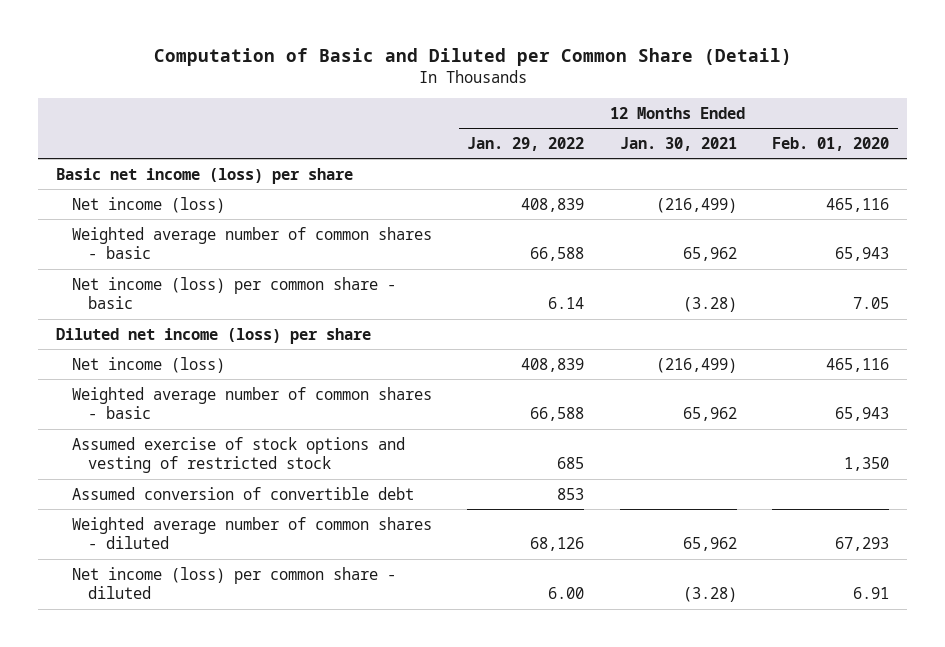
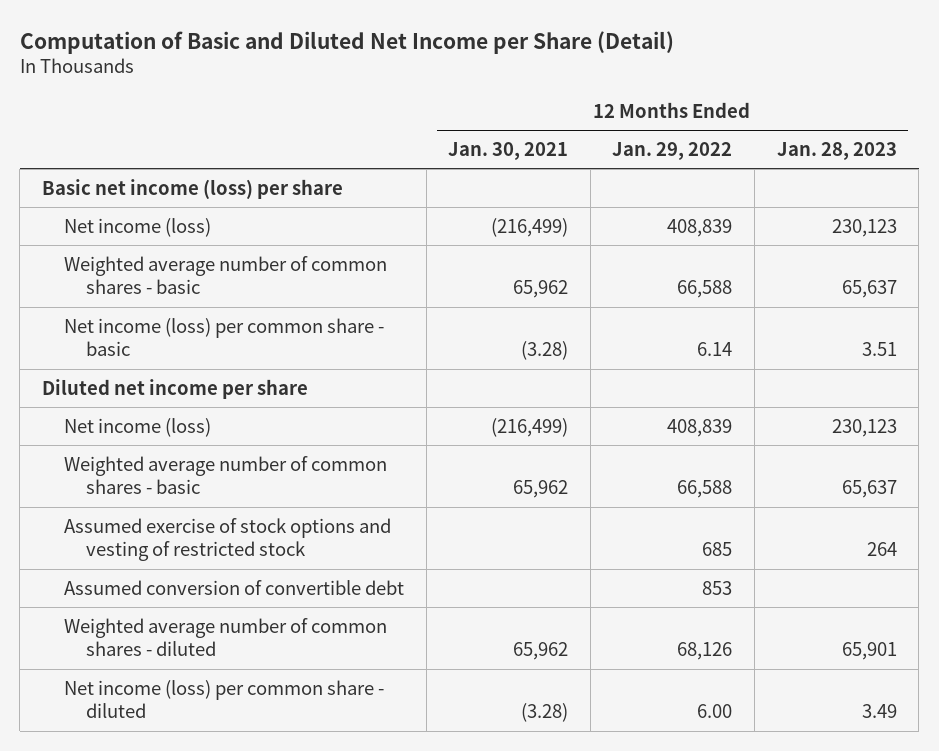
- Computation of Basic and Diluted per Common Share (Detail)
+ Computation of Basic and Diluted Net Income per Share (Detail)
- | 12 Months Ended Jan. 29, 2022 | 12 Months Ended Jan. 30, 2021 | 12 Months Ended Feb. 01, 2020
+ | 12 Months Ended Jan. 30, 2021 | 12 Months Ended Jan. 29, 2022 | 12 Months Ended Jan. 28, 2023
- Diluted net income (loss) per share
+ Diluted net income per share

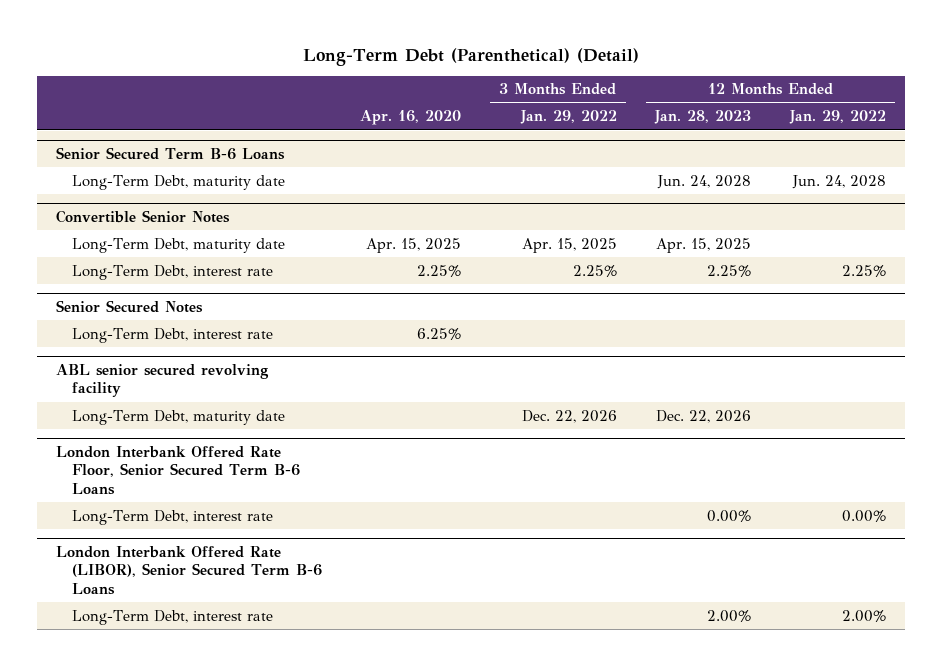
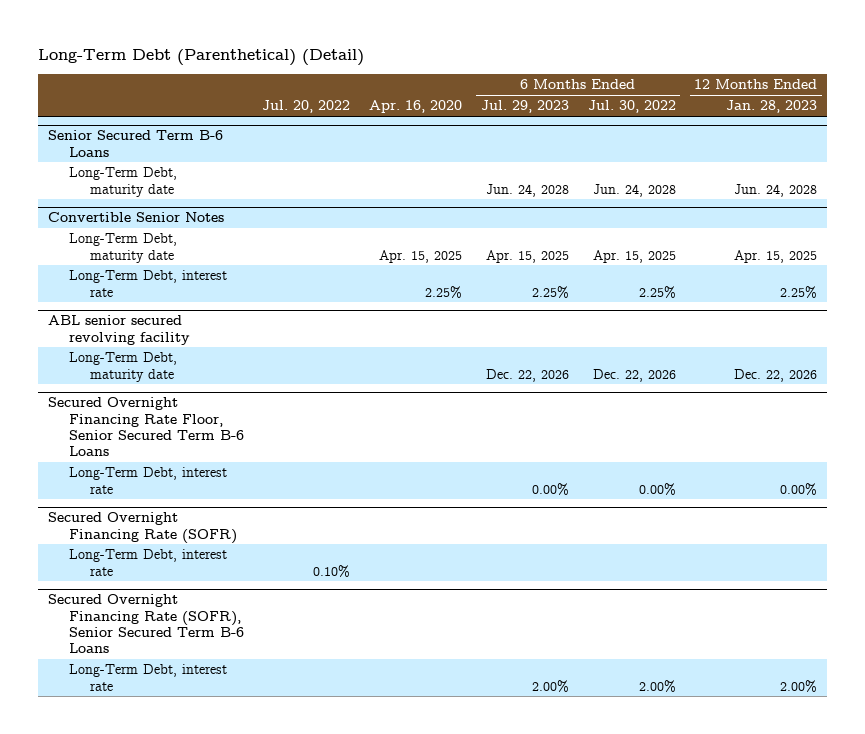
- | Apr. 16, 2020 | 3 Months Ended Jan. 29, 2022 | 12 Months Ended Jan. 28, 2023 | 12 Months Ended Jan. 29, 2022
+ | Jul. 20, 2022 | Apr. 16, 2020 | 6 Months Ended Jul. 29, 2023 | 6 Months Ended Jul. 30, 2022 | 12 Months Ended Jan. 28, 2023
- Senior Secured Notes
- Long-Term Debt, interest rate | 6.25% | | |
- London Interbank Offered Rate Floor, Senior Secured Term B-6 Loans
+ Secured Overnight Financing Rate Floor, Senior Secured Term B-6 Loans
- London Interbank Offered Rate (LIBOR), Senior Secured Term B-6 Loans
+ Secured Overnight Financing Rate (SOFR)
+ Long-Term Debt, interest rate | 0.10% | | | |
+ Secured Overnight Financing Rate (SOFR), Senior Secured Term B-6 Loans

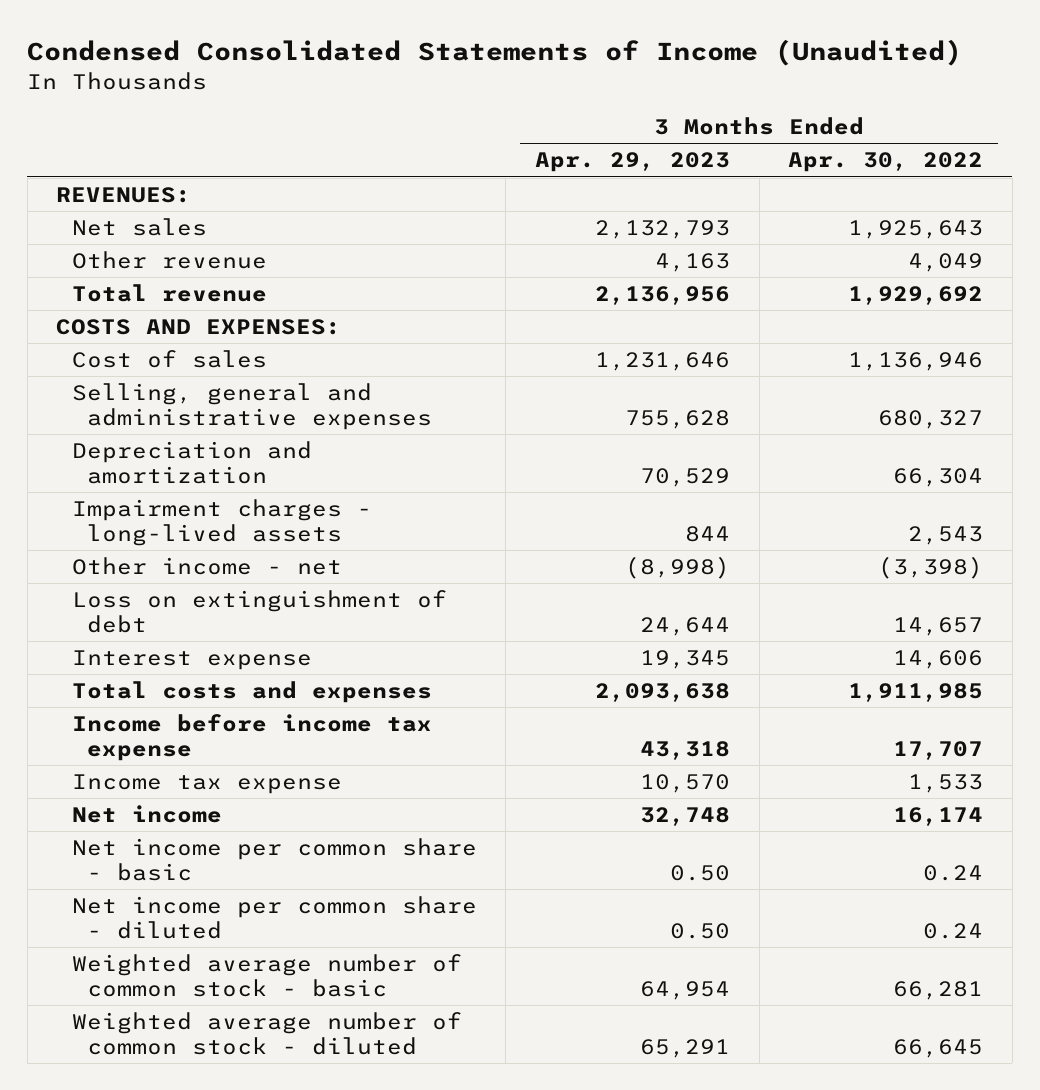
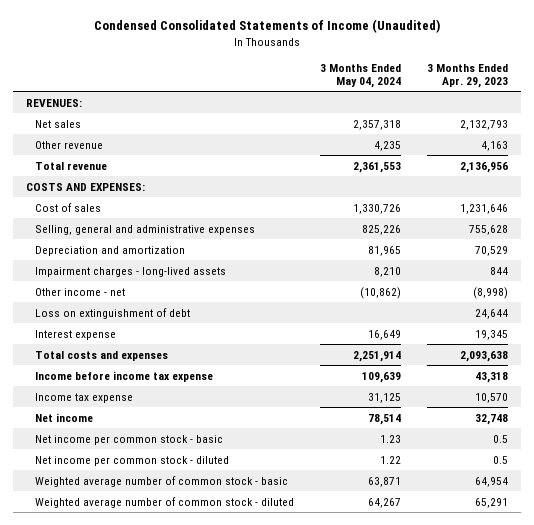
- | 3 Months Ended Apr. 29, 2023 | 3 Months Ended Apr. 30, 2022
+ | 3 Months Ended May 04, 2024 | 3 Months Ended Apr. 29, 2023
- Net income per common share - basic | 0.50 | 0.24
- Net income per common share - diluted | 0.50 | 0.24
+ Net income per common stock - basic | 1.23 | 0.5
+ Net income per common stock - diluted | 1.22 | 0.5

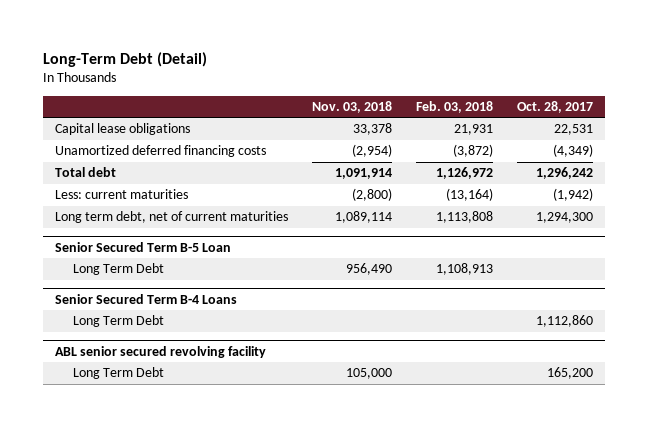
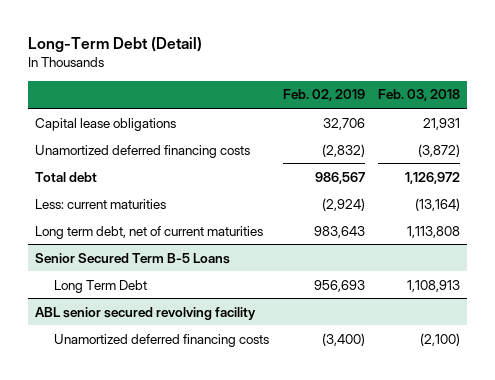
- | Nov. 03, 2018 | Feb. 03, 2018 | Oct. 28, 2017
+ | Feb. 02, 2019 | Feb. 03, 2018
- Senior Secured Term B-5 Loan
+ Senior Secured Term B-5 Loans
- Senior Secured Term B-4 Loans
- Long Term Debt | | | 1,112,860
@ ABL senior secured revolving facility
- Long Term Debt | 105,000 | | 165,200
+ Unamortized deferred financing costs | (3,400) | (2,100)

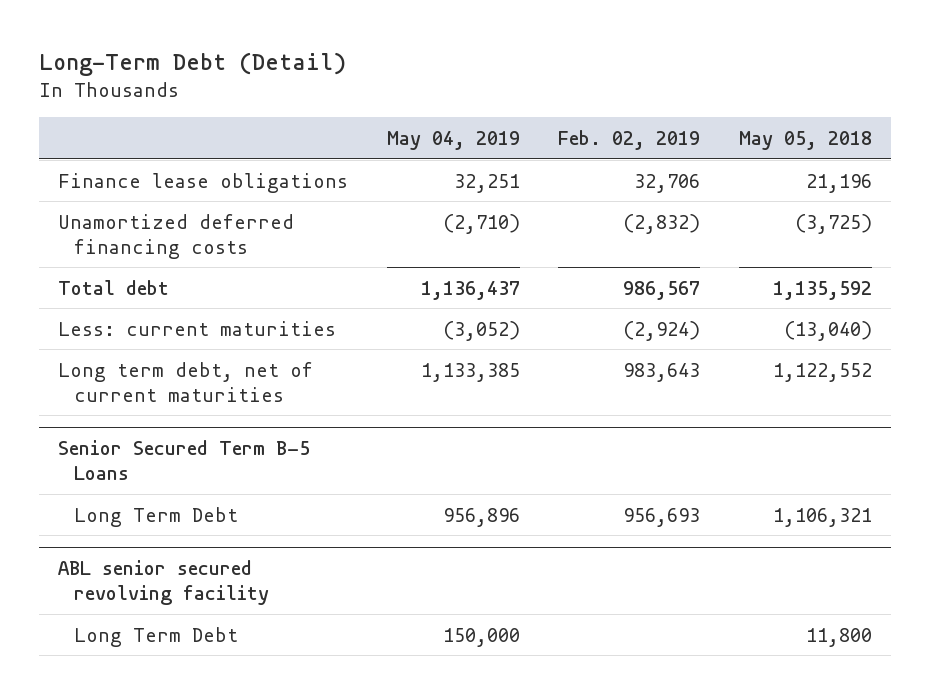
- | Feb. 02, 2019 | Feb. 03, 2018
+ | May 04, 2019 | Feb. 02, 2019 | May 05, 2018
- Capital lease obligations | 32,706 | 21,931
+ Finance lease obligations | 32,251 | 32,706 | 21,196
@ ABL senior secured revolving facility
- Unamortized deferred financing costs | (3,400) | (2,100)
+ Long Term Debt | 150,000 | | 11,800

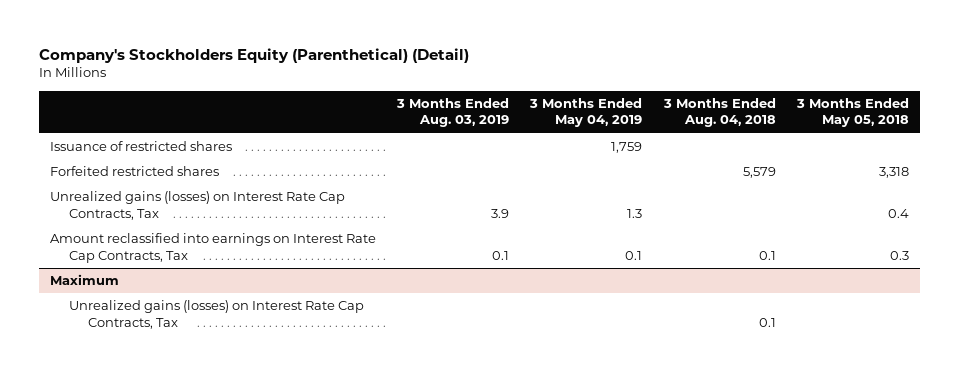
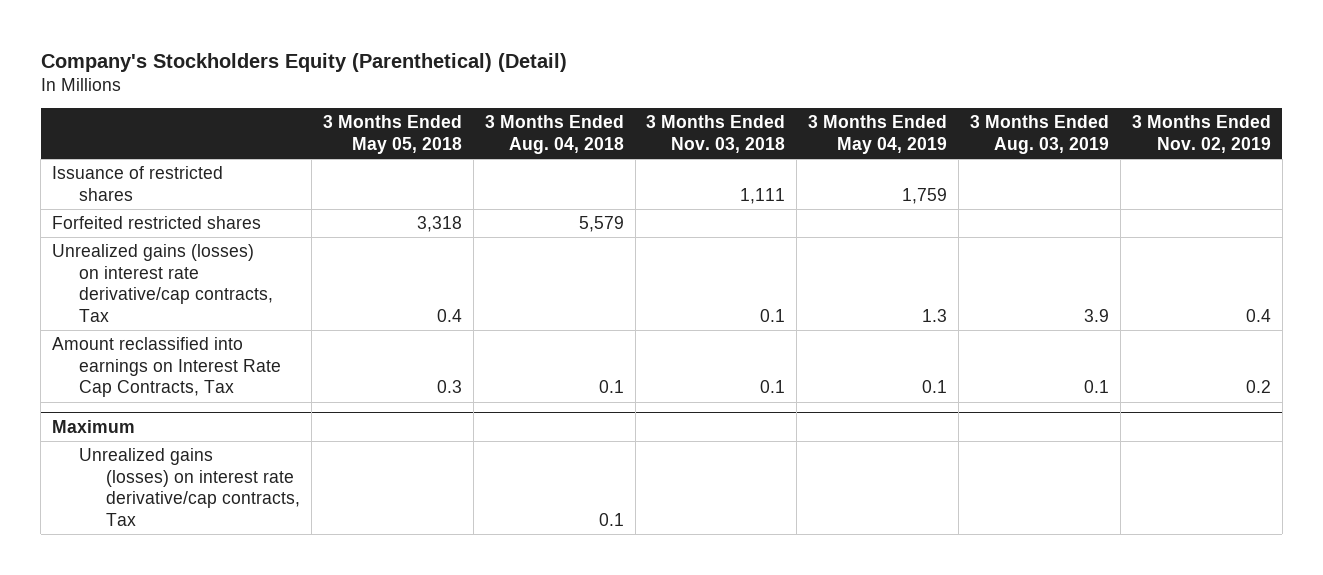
- | 3 Months Ended Aug. 03, 2019 | 3 Months Ended May 04, 2019 | 3 Months Ended Aug. 04, 2018 | 3 Months Ended May 05, 2018
+ | 3 Months Ended May 05, 2018 | 3 Months Ended Aug. 04, 2018 | 3 Months Ended Nov. 03, 2018 | 3 Months Ended May 04, 2019 | 3 Months Ended Aug. 03, 2019 | 3 Months Ended Nov. 02, 2019
- Unrealized gains (losses) on Interest Rate Cap Contracts, Tax | 3.9 | 1.3 | | 0.4
+ Unrealized gains (losses) on interest rate derivative/cap contracts, Tax | 0.4 | | 0.1 | 1.3 | 3.9 | 0.4
@ Maximum
- Unrealized gains (losses) on Interest Rate Cap Contracts, Tax | | | 0.1 |
+ Unrealized gains (losses) on interest rate derivative/cap contracts, Tax | | 0.1 | | | |

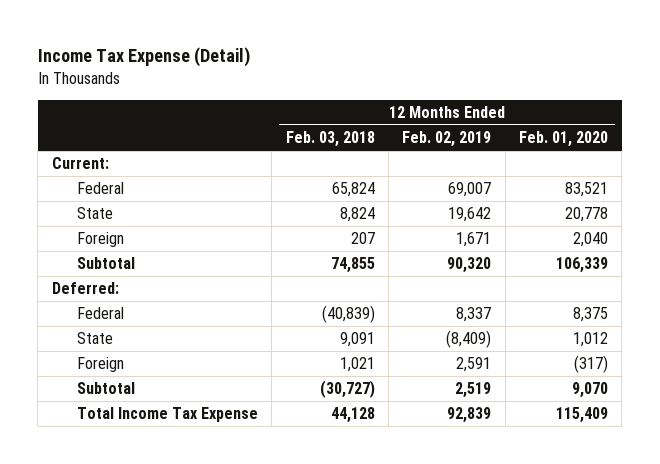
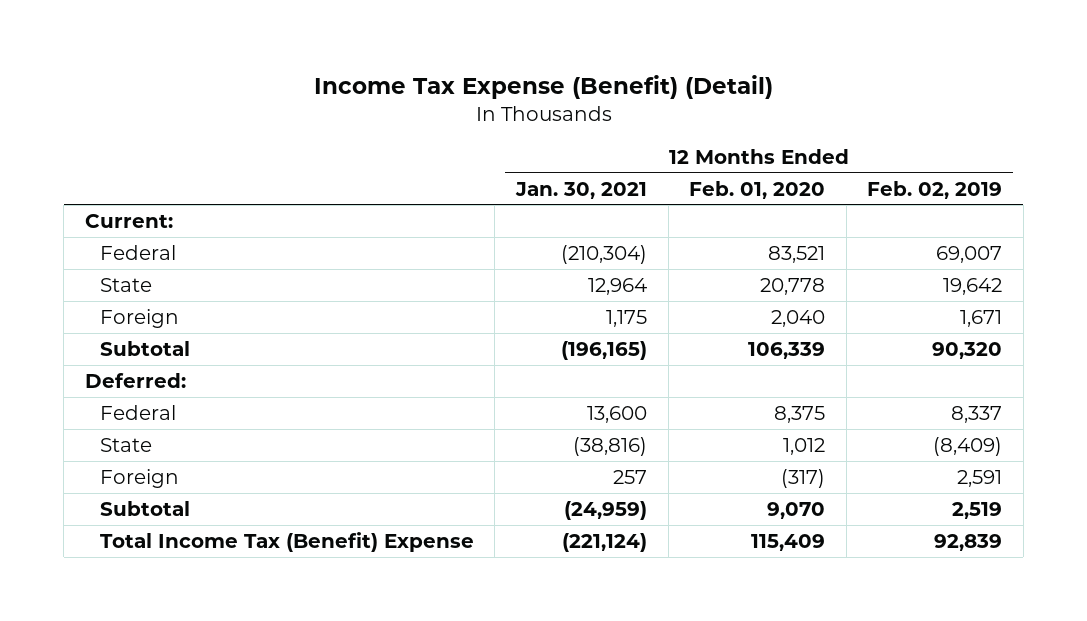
- Income Tax Expense (Detail)
+ Income Tax Expense (Benefit) (Detail)
- | 12 Months Ended Feb. 03, 2018 | 12 Months Ended Feb. 02, 2019 | 12 Months Ended Feb. 01, 2020
+ | 12 Months Ended Jan. 30, 2021 | 12 Months Ended Feb. 01, 2020 | 12 Months Ended Feb. 02, 2019
- Total Income Tax Expense | 44,128 | 92,839 | 115,409
+ Total Income Tax (Benefit) Expense | (221,124) | 115,409 | 92,839

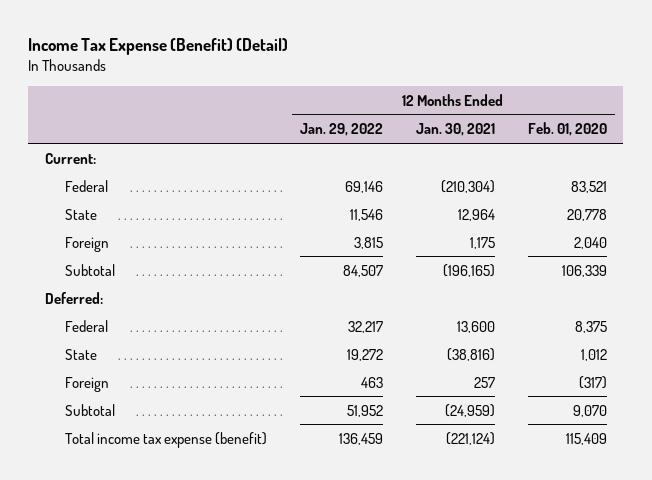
- | 12 Months Ended Jan. 30, 2021 | 12 Months Ended Feb. 01, 2020 | 12 Months Ended Feb. 02, 2019
+ | 12 Months Ended Jan. 29, 2022 | 12 Months Ended Jan. 30, 2021 | 12 Months Ended Feb. 01, 2020
- Total Income Tax (Benefit) Expense | (221,124) | 115,409 | 92,839
+ Total income tax expense (benefit) | 136,459 | (221,124) | 115,409

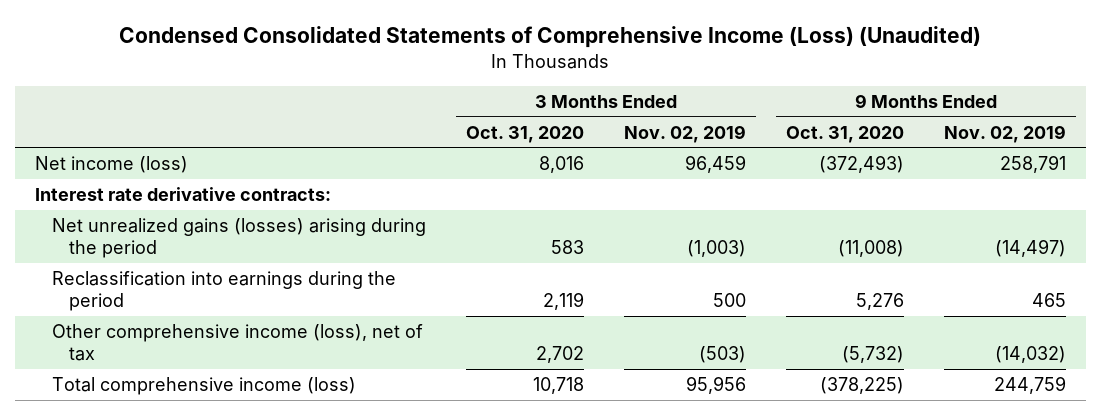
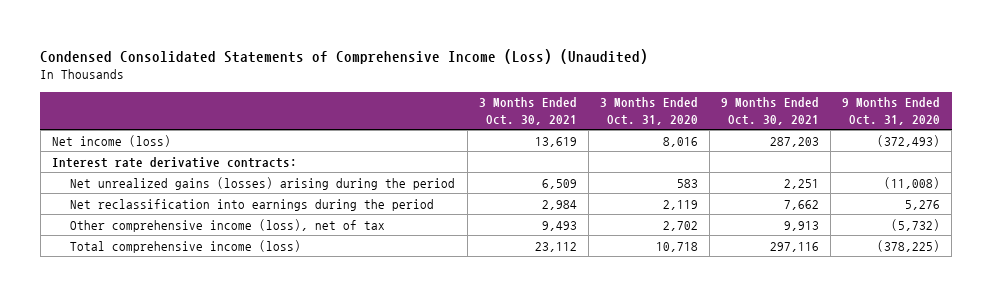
- | 3 Months Ended Oct. 31, 2020 | 3 Months Ended Nov. 02, 2019 | 9 Months Ended Oct. 31, 2020 | 9 Months Ended Nov. 02, 2019
+ | 3 Months Ended Oct. 30, 2021 | 3 Months Ended Oct. 31, 2020 | 9 Months Ended Oct. 30, 2021 | 9 Months Ended Oct. 31, 2020
- Reclassification into earnings during the period | 2,119 | 500 | 5,276 | 465
+ Net reclassification into earnings during the period | 2,984 | 2,119 | 7,662 | 5,276

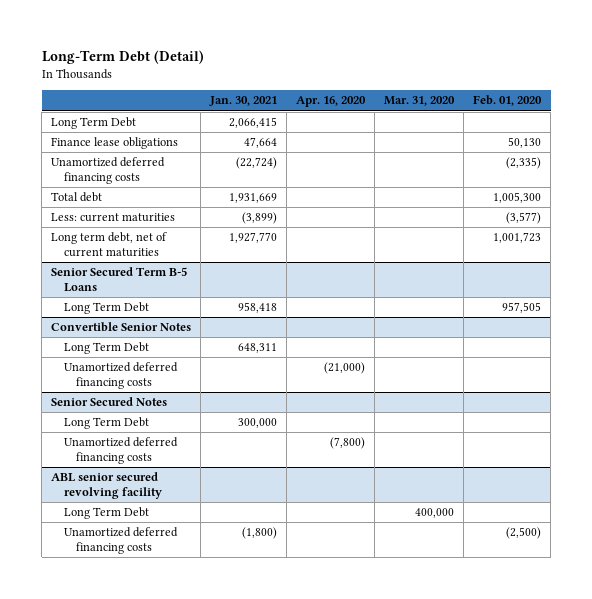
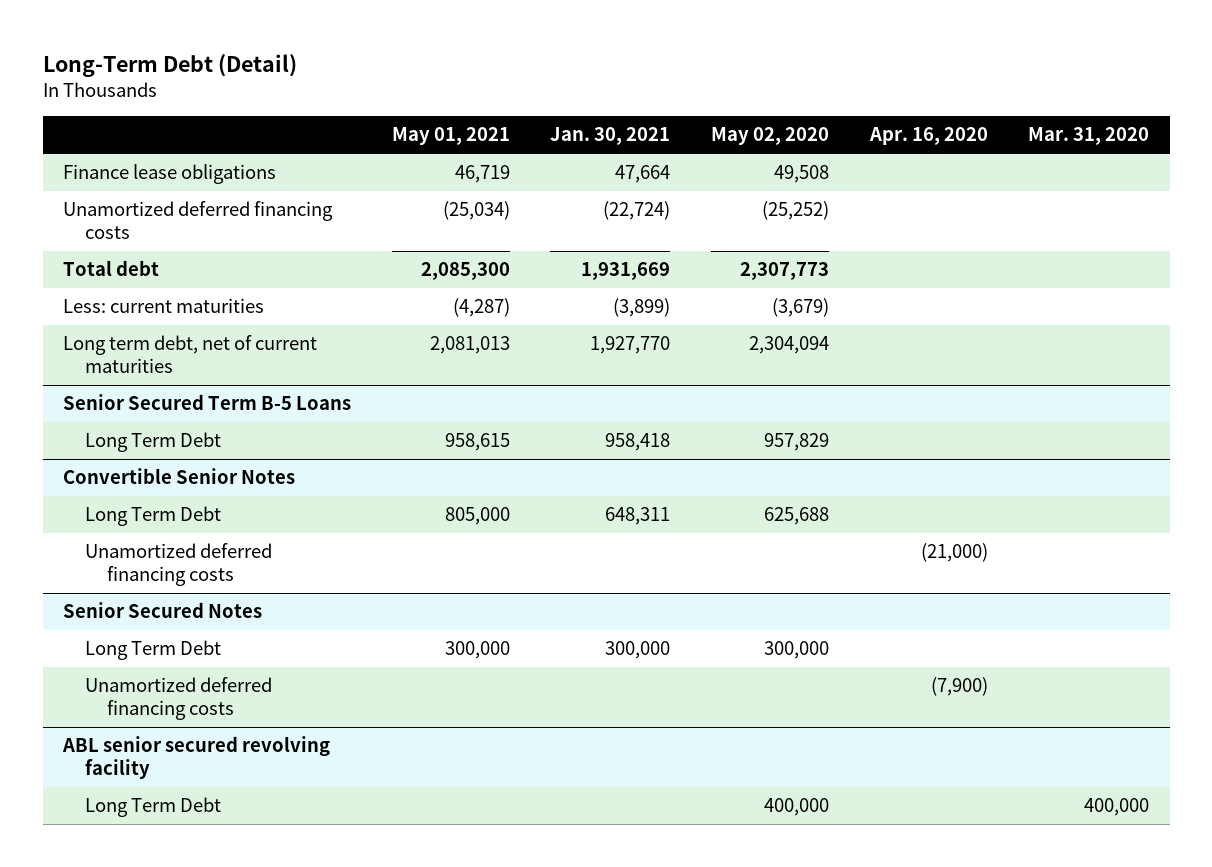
- | Jan. 30, 2021 | Apr. 16, 2020 | Mar. 31, 2020 | Feb. 01, 2020
+ | May 01, 2021 | Jan. 30, 2021 | May 02, 2020 | Apr. 16, 2020 | Mar. 31, 2020
- Long Term Debt | 2,066,415 | | |
@ Senior Secured Notes
- Unamortized deferred financing costs | | (7,800) | |
+ Unamortized deferred financing costs | | | | (7,900) |
@ ABL senior secured revolving facility
- Unamortized deferred financing costs | (1,800) | | | (2,500)

